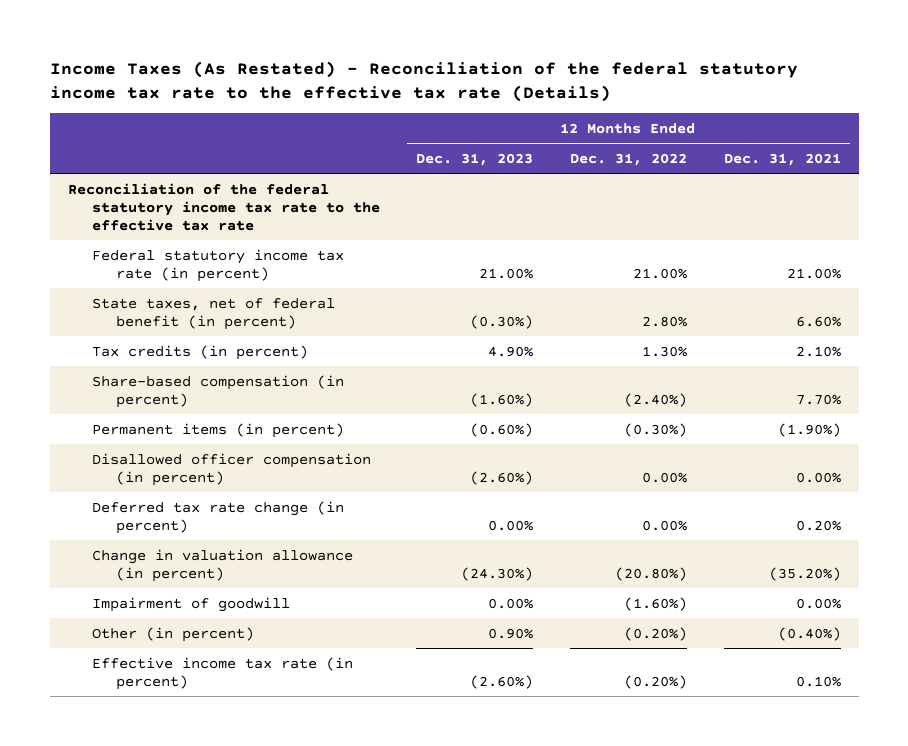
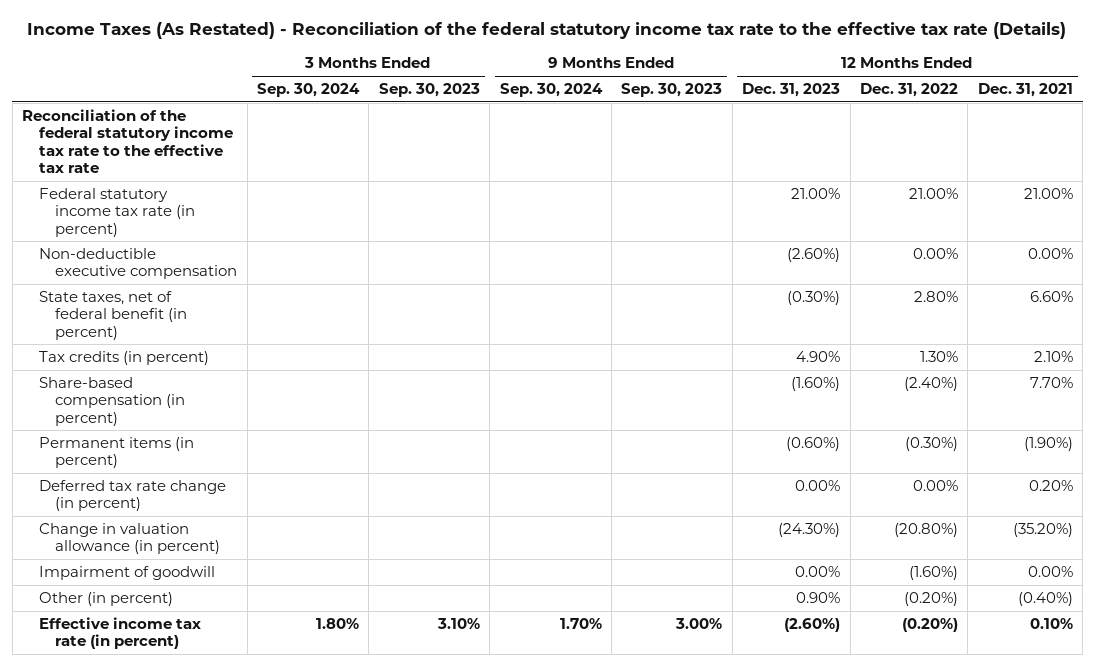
- | 12 Months Ended Dec. 31, 2023 | 12 Months Ended Dec. 31, 2022 | 12 Months Ended Dec. 31, 2021
+ | 3 Months Ended Sep. 30, 2024 | 3 Months Ended Sep. 30, 2023 | 9 Months Ended Sep. 30, 2024 | 9 Months Ended Sep. 30, 2023 | 12 Months Ended Dec. 31, 2023 | 12 Months Ended Dec. 31, 2022 | 12 Months Ended Dec. 31, 2021
+ Non-deductible executive compensation | | | | | (2.60%) | 0.00% | 0.00%
- Disallowed officer compensation (in percent) | (2.60%) | 0.00% | 0.00%

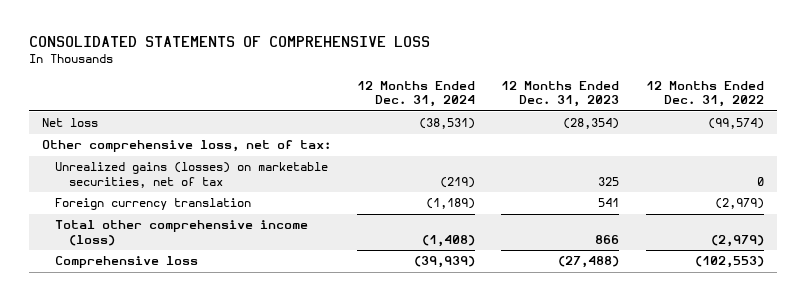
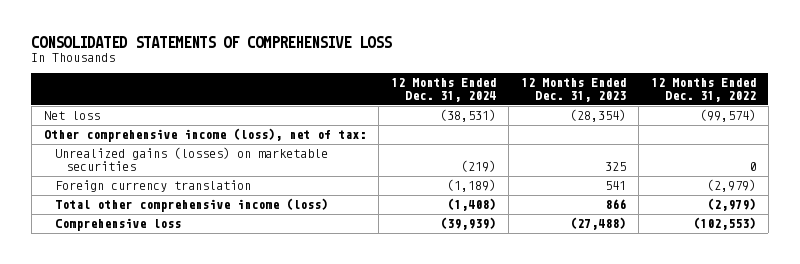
- Other comprehensive loss, net of tax:
- Unrealized gains (losses) on marketable securities, net of tax | (219) | 325 | 0
+ Other comprehensive income (loss), net of tax:
+ Unrealized gains (losses) on marketable securities | (219) | 325 | 0

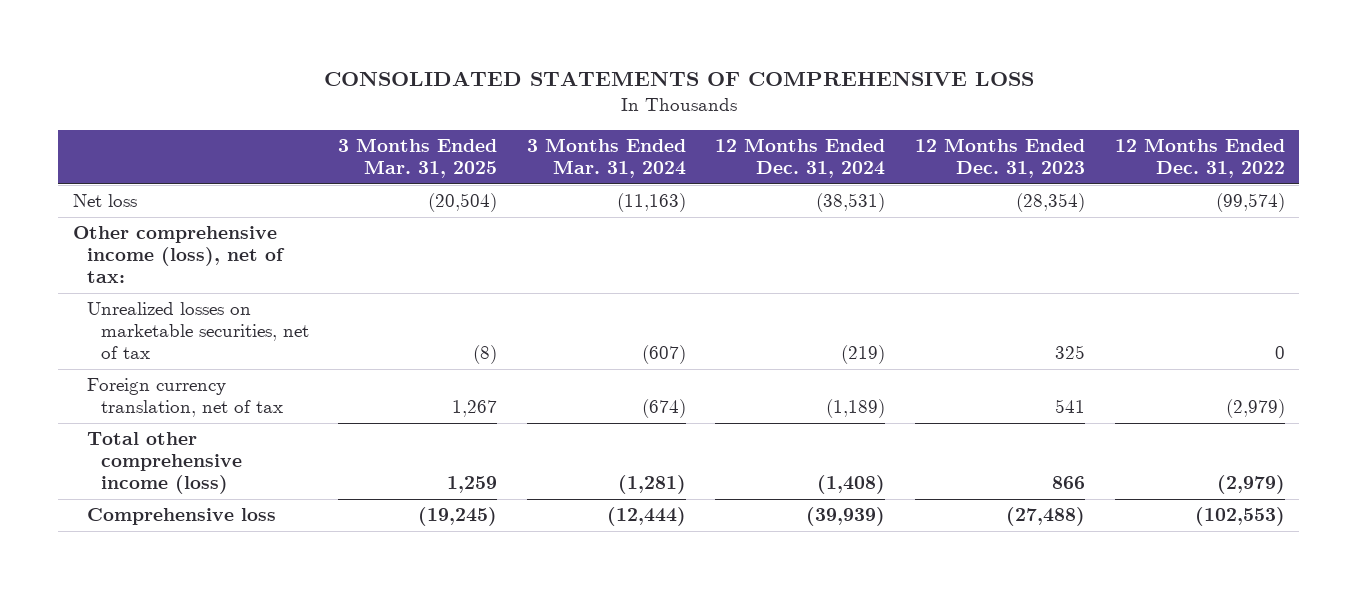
- | 12 Months Ended Dec. 31, 2024 | 12 Months Ended Dec. 31, 2023 | 12 Months Ended Dec. 31, 2022
+ | 3 Months Ended Mar. 31, 2025 | 3 Months Ended Mar. 31, 2024 | 12 Months Ended Dec. 31, 2024 | 12 Months Ended Dec. 31, 2023 | 12 Months Ended Dec. 31, 2022
- Unrealized gains (losses) on marketable securities | (219) | 325 | 0
- Foreign currency translation | (1,189) | 541 | (2,979)
+ Unrealized losses on marketable securities, net of tax | (8) | (607) | (219) | 325 | 0
+ Foreign currency translation, net of tax | 1,267 | (674) | (1,189) | 541 | (2,979)

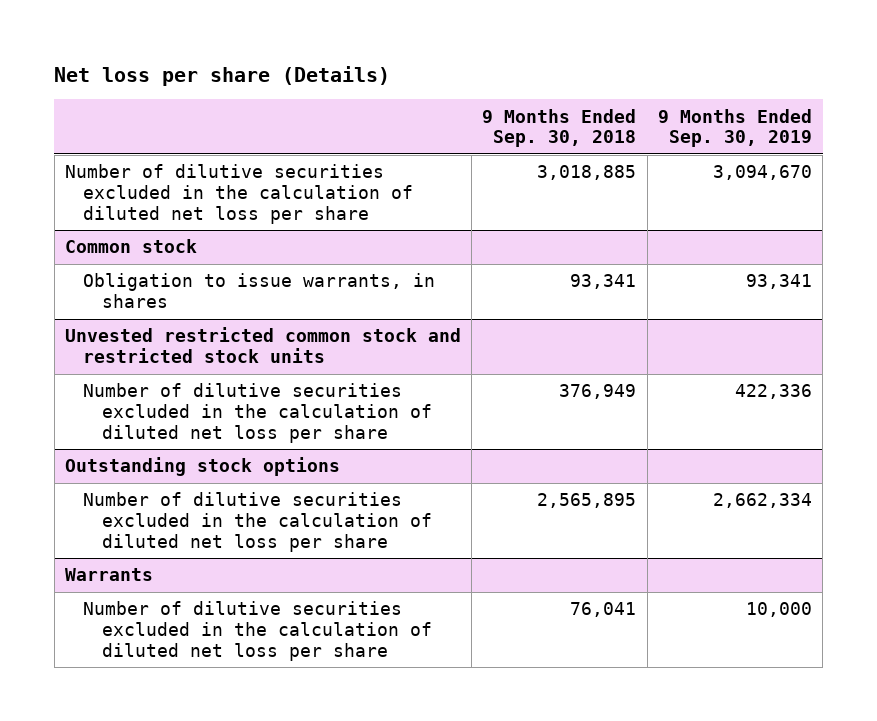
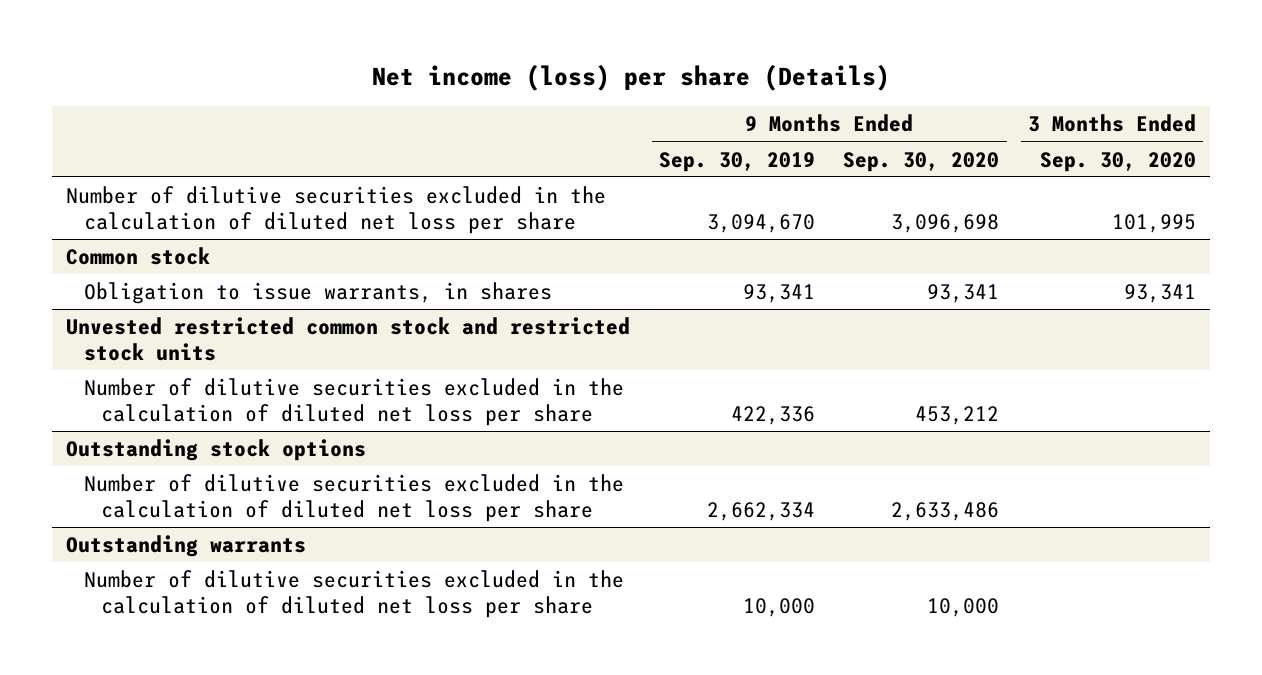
- Net loss per share (Details)
+ Net income (loss) per share (Details)
- | 9 Months Ended Sep. 30, 2018 | 9 Months Ended Sep. 30, 2019
+ | 9 Months Ended Sep. 30, 2019 | 9 Months Ended Sep. 30, 2020 | 3 Months Ended Sep. 30, 2020
- Warrants
+ Outstanding warrants

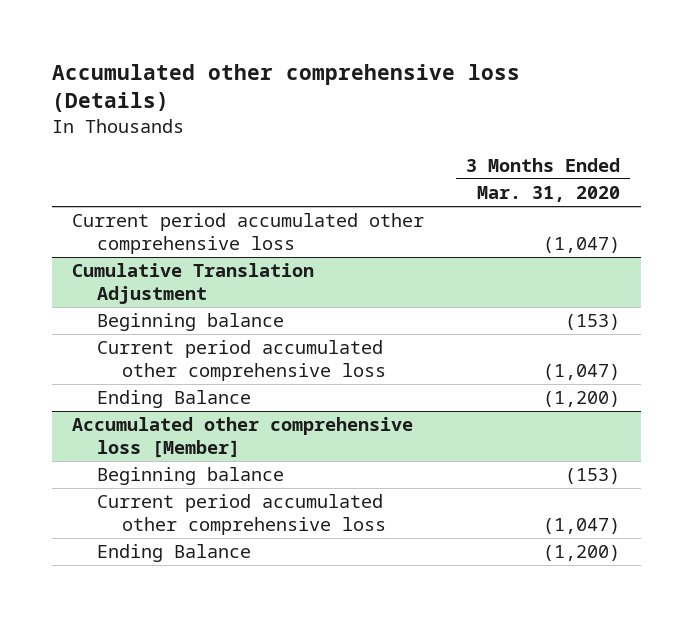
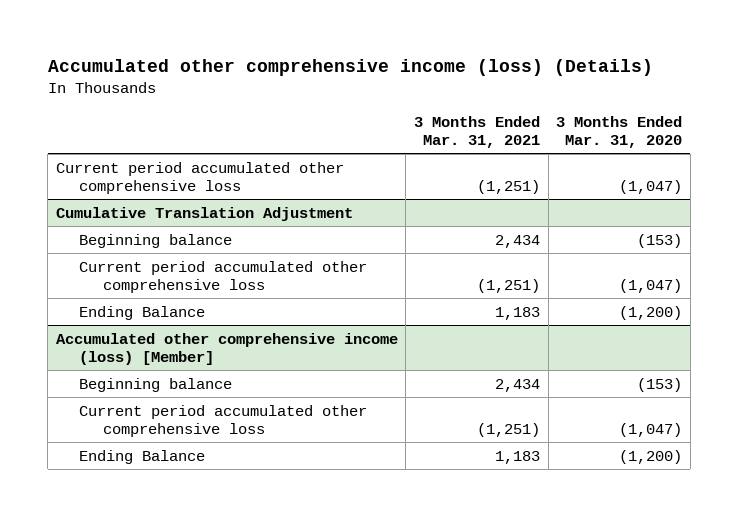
- Accumulated other comprehensive loss (Details)
+ Accumulated other comprehensive income (loss) (Details)
- | 3 Months Ended Mar. 31, 2020
+ | 3 Months Ended Mar. 31, 2021 | 3 Months Ended Mar. 31, 2020
- Accumulated other comprehensive loss [Member]
+ Accumulated other comprehensive income (loss) [Member]

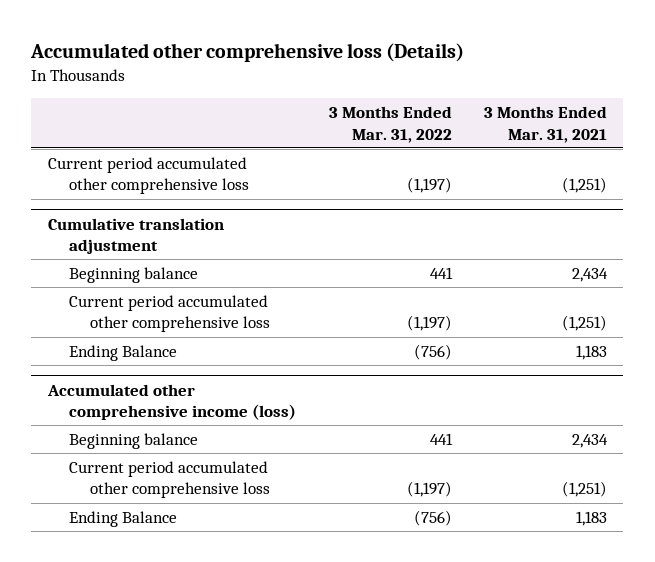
- Accumulated other comprehensive income (loss) (Details)
+ Accumulated other comprehensive loss (Details)
- | 3 Months Ended Mar. 31, 2021 | 3 Months Ended Mar. 31, 2020
+ | 3 Months Ended Mar. 31, 2022 | 3 Months Ended Mar. 31, 2021
- Cumulative Translation Adjustment
+ Cumulative translation adjustment
- Accumulated other comprehensive income (loss) [Member]
+ Accumulated other comprehensive income (loss)

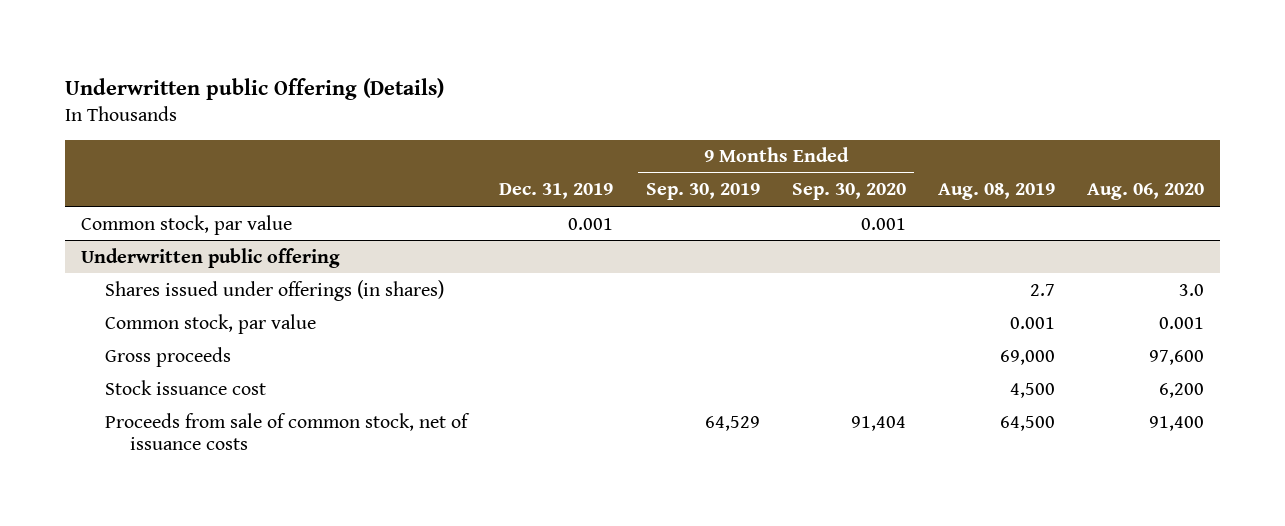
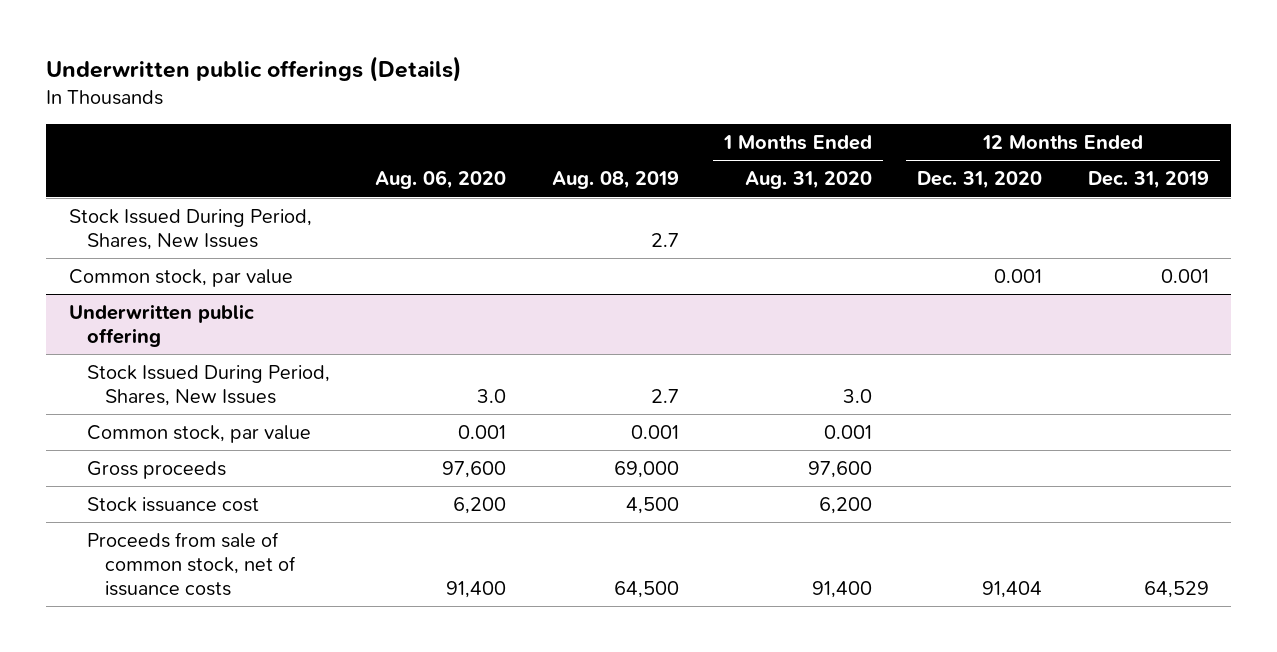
- Underwritten public Offering (Details)
+ Underwritten public offerings (Details)
- | Dec. 31, 2019 | 9 Months Ended Sep. 30, 2019 | 9 Months Ended Sep. 30, 2020 | Aug. 08, 2019 | Aug. 06, 2020
+ | Aug. 06, 2020 | Aug. 08, 2019 | 1 Months Ended Aug. 31, 2020 | 12 Months Ended Dec. 31, 2020 | 12 Months Ended Dec. 31, 2019
+ Stock Issued During Period, Shares, New Issues | | 2.7 | | |
@ Underwritten public offering
- Shares issued under offerings (in shares) | | | | 2.7 | 3.0
+ Stock Issued During Period, Shares, New Issues | 3.0 | 2.7 | 3.0 | |

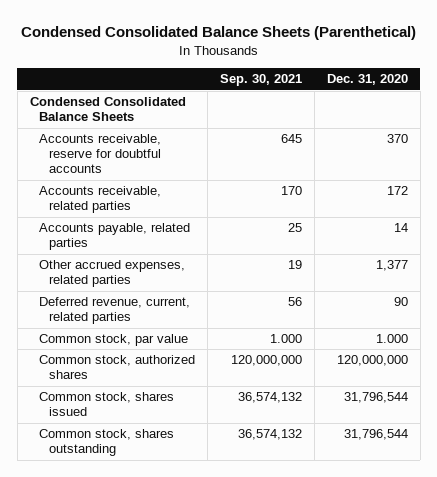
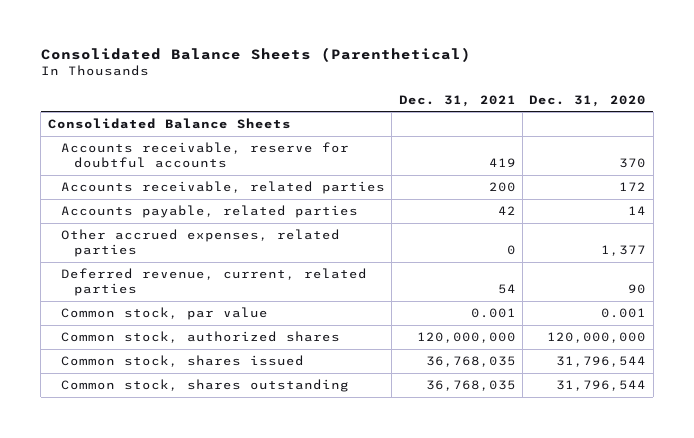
- Condensed Consolidated Balance Sheets (Parenthetical)
+ Consolidated Balance Sheets (Parenthetical)
- | Sep. 30, 2021 | Dec. 31, 2020
+ | Dec. 31, 2021 | Dec. 31, 2020
- Condensed Consolidated Balance Sheets
+ Consolidated Balance Sheets
- Common stock, par value | 1.000 | 1.000
+ Common stock, par value | 0.001 | 0.001

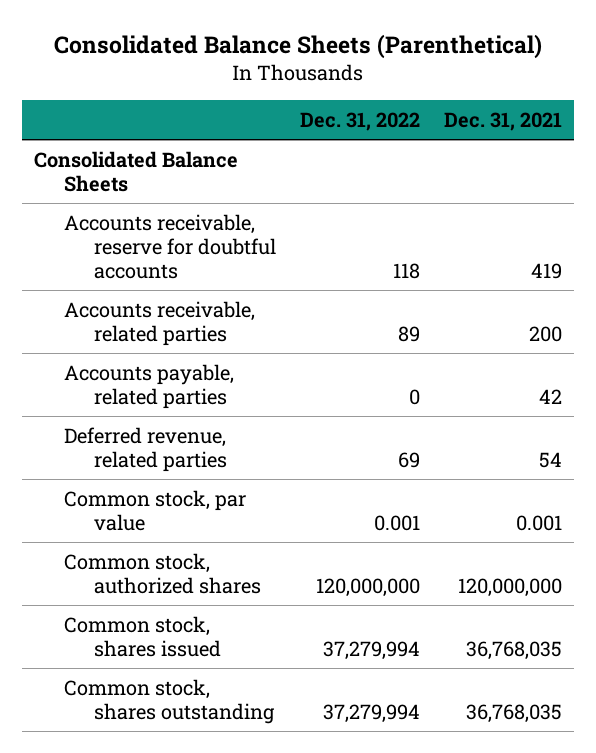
- | Dec. 31, 2021 | Dec. 31, 2020
+ | Dec. 31, 2022 | Dec. 31, 2021
- Other accrued expenses, related parties | 0 | 1,377
- Deferred revenue, current, related parties | 54 | 90
+ Deferred revenue, related parties | 69 | 54

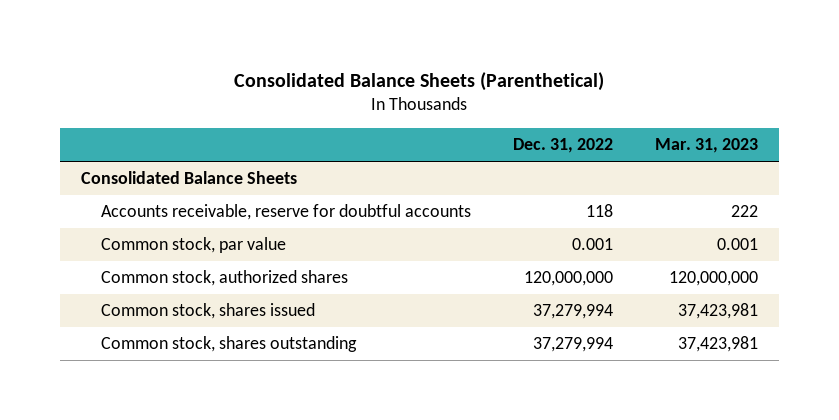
- | Dec. 31, 2022 | Dec. 31, 2021
+ | Dec. 31, 2022 | Mar. 31, 2023
- Accounts receivable, related parties | 89 | 200
- Accounts payable, related parties | 0 | 42
- Deferred revenue, related parties | 69 | 54

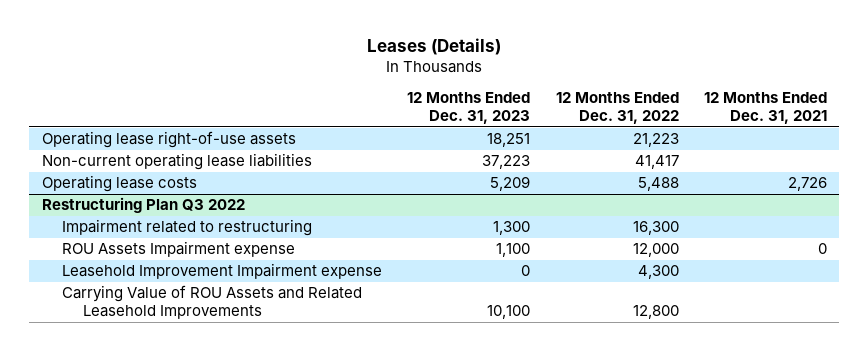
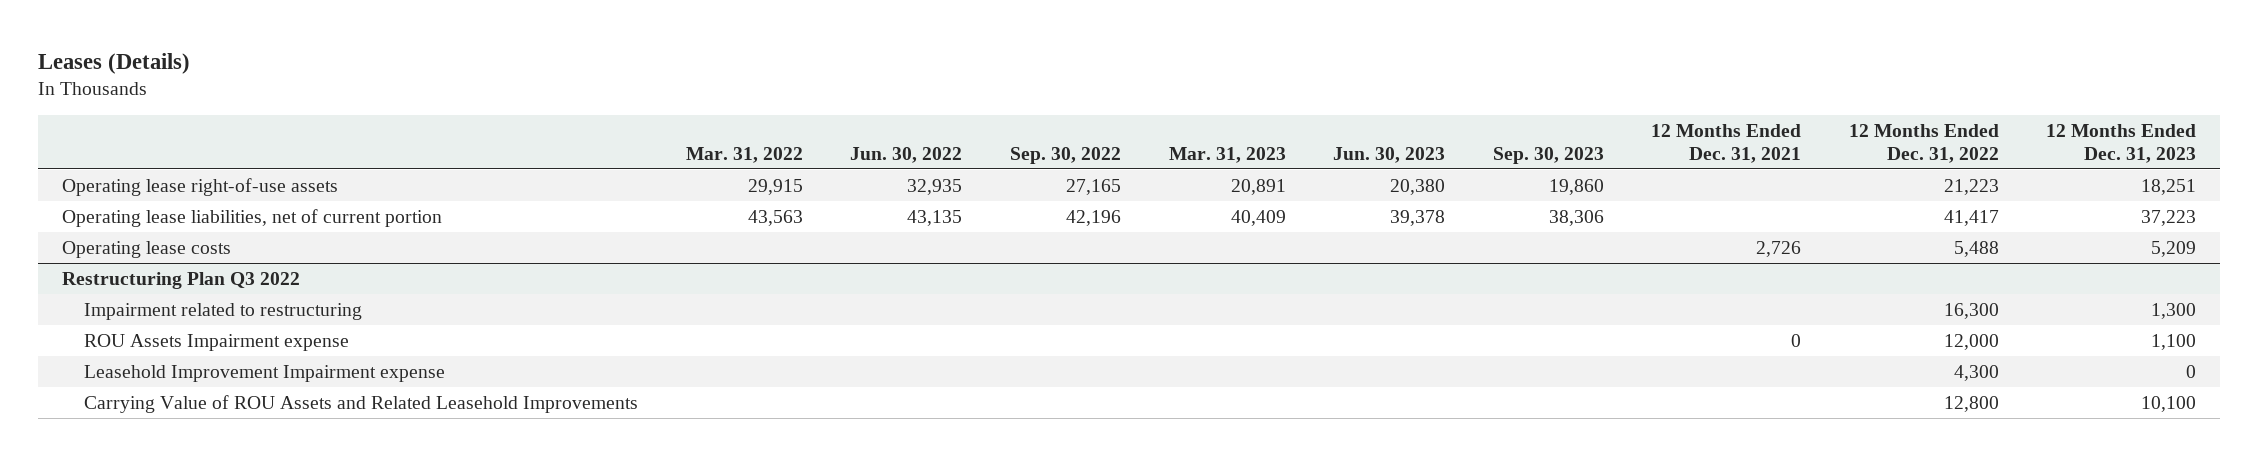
- | 12 Months Ended Dec. 31, 2023 | 12 Months Ended Dec. 31, 2022 | 12 Months Ended Dec. 31, 2021
+ | Mar. 31, 2022 | Jun. 30, 2022 | Sep. 30, 2022 | Mar. 31, 2023 | Jun. 30, 2023 | Sep. 30, 2023 | 12 Months Ended Dec. 31, 2021 | 12 Months Ended Dec. 31, 2022 | 12 Months Ended Dec. 31, 2023
- Non-current operating lease liabilities | 37,223 | 41,417 |
+ Operating lease liabilities, net of current portion | 43,563 | 43,135 | 42,196 | 40,409 | 39,378 | 38,306 | | 41,417 | 37,223

